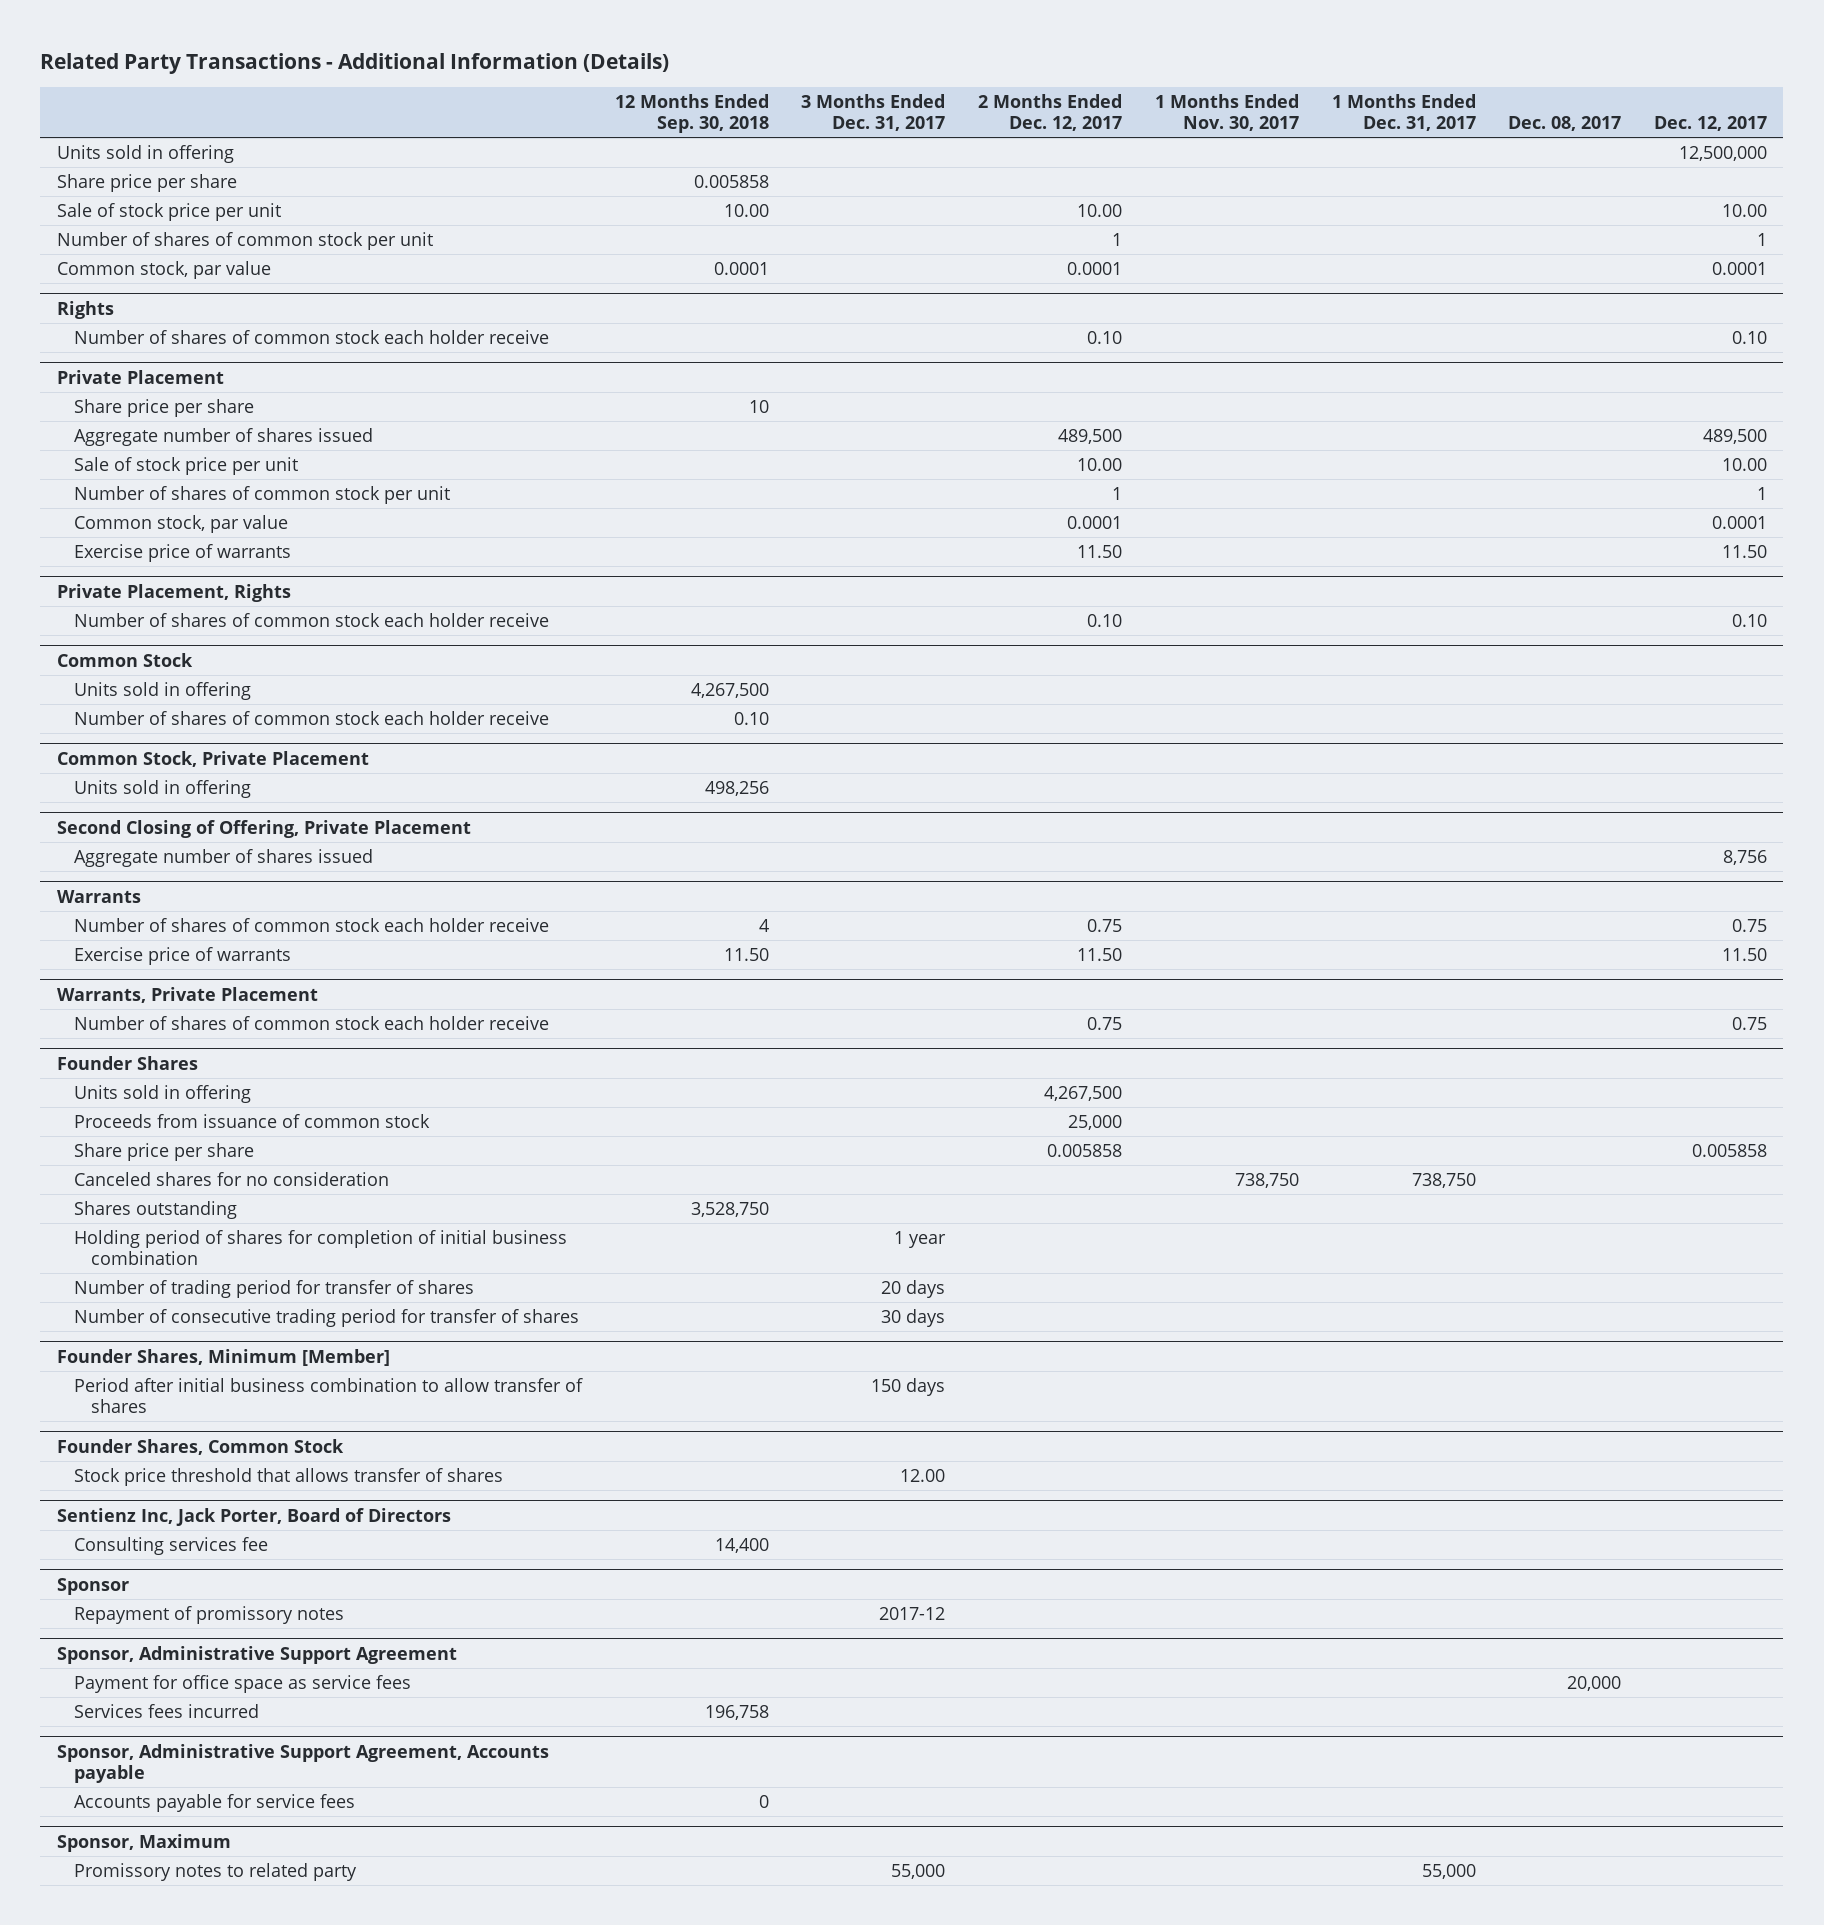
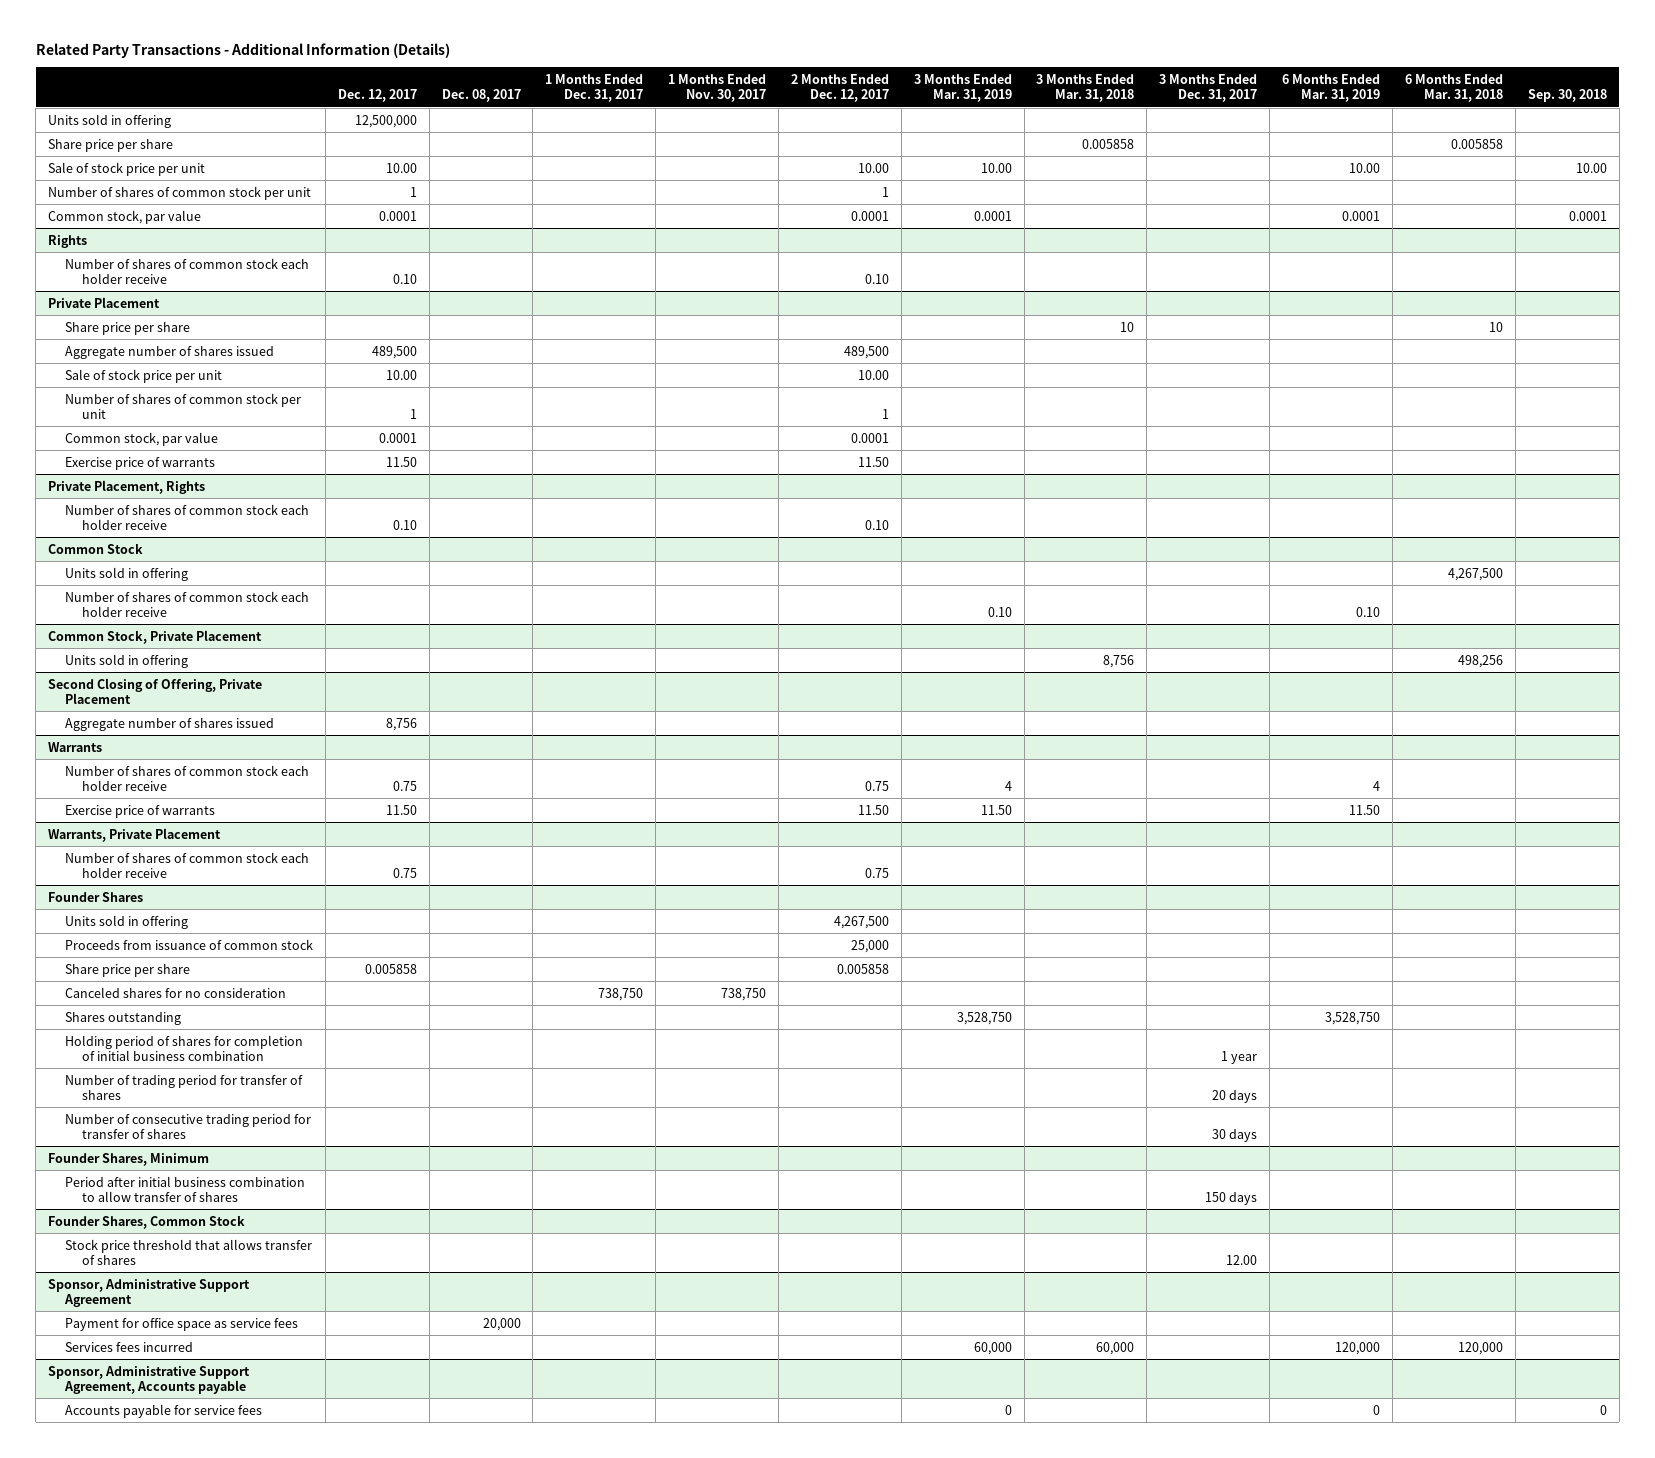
- | 12 Months Ended Sep. 30, 2018 | 3 Months Ended Dec. 31, 2017 | 2 Months Ended Dec. 12, 2017 | 1 Months Ended Nov. 30, 2017 | 1 Months Ended Dec. 31, 2017 | Dec. 08, 2017 | Dec. 12, 2017
+ | Dec. 12, 2017 | Dec. 08, 2017 | 1 Months Ended Dec. 31, 2017 | 1 Months Ended Nov. 30, 2017 | 2 Months Ended Dec. 12, 2017 | 3 Months Ended Mar. 31, 2019 | 3 Months Ended Mar. 31, 2018 | 3 Months Ended Dec. 31, 2017 | 6 Months Ended Mar. 31, 2019 | 6 Months Ended Mar. 31, 2018 | Sep. 30, 2018
- Founder Shares, Minimum [Member]
+ Founder Shares, Minimum
- Sentienz Inc, Jack Porter, Board of Directors
- Consulting services fee | 14,400 | | | | | |
- Sponsor
- Repayment of promissory notes | | 2017-12 | | | | |
- Sponsor, Maximum
- Promissory notes to related party | | 55,000 | | | 55,000 | |

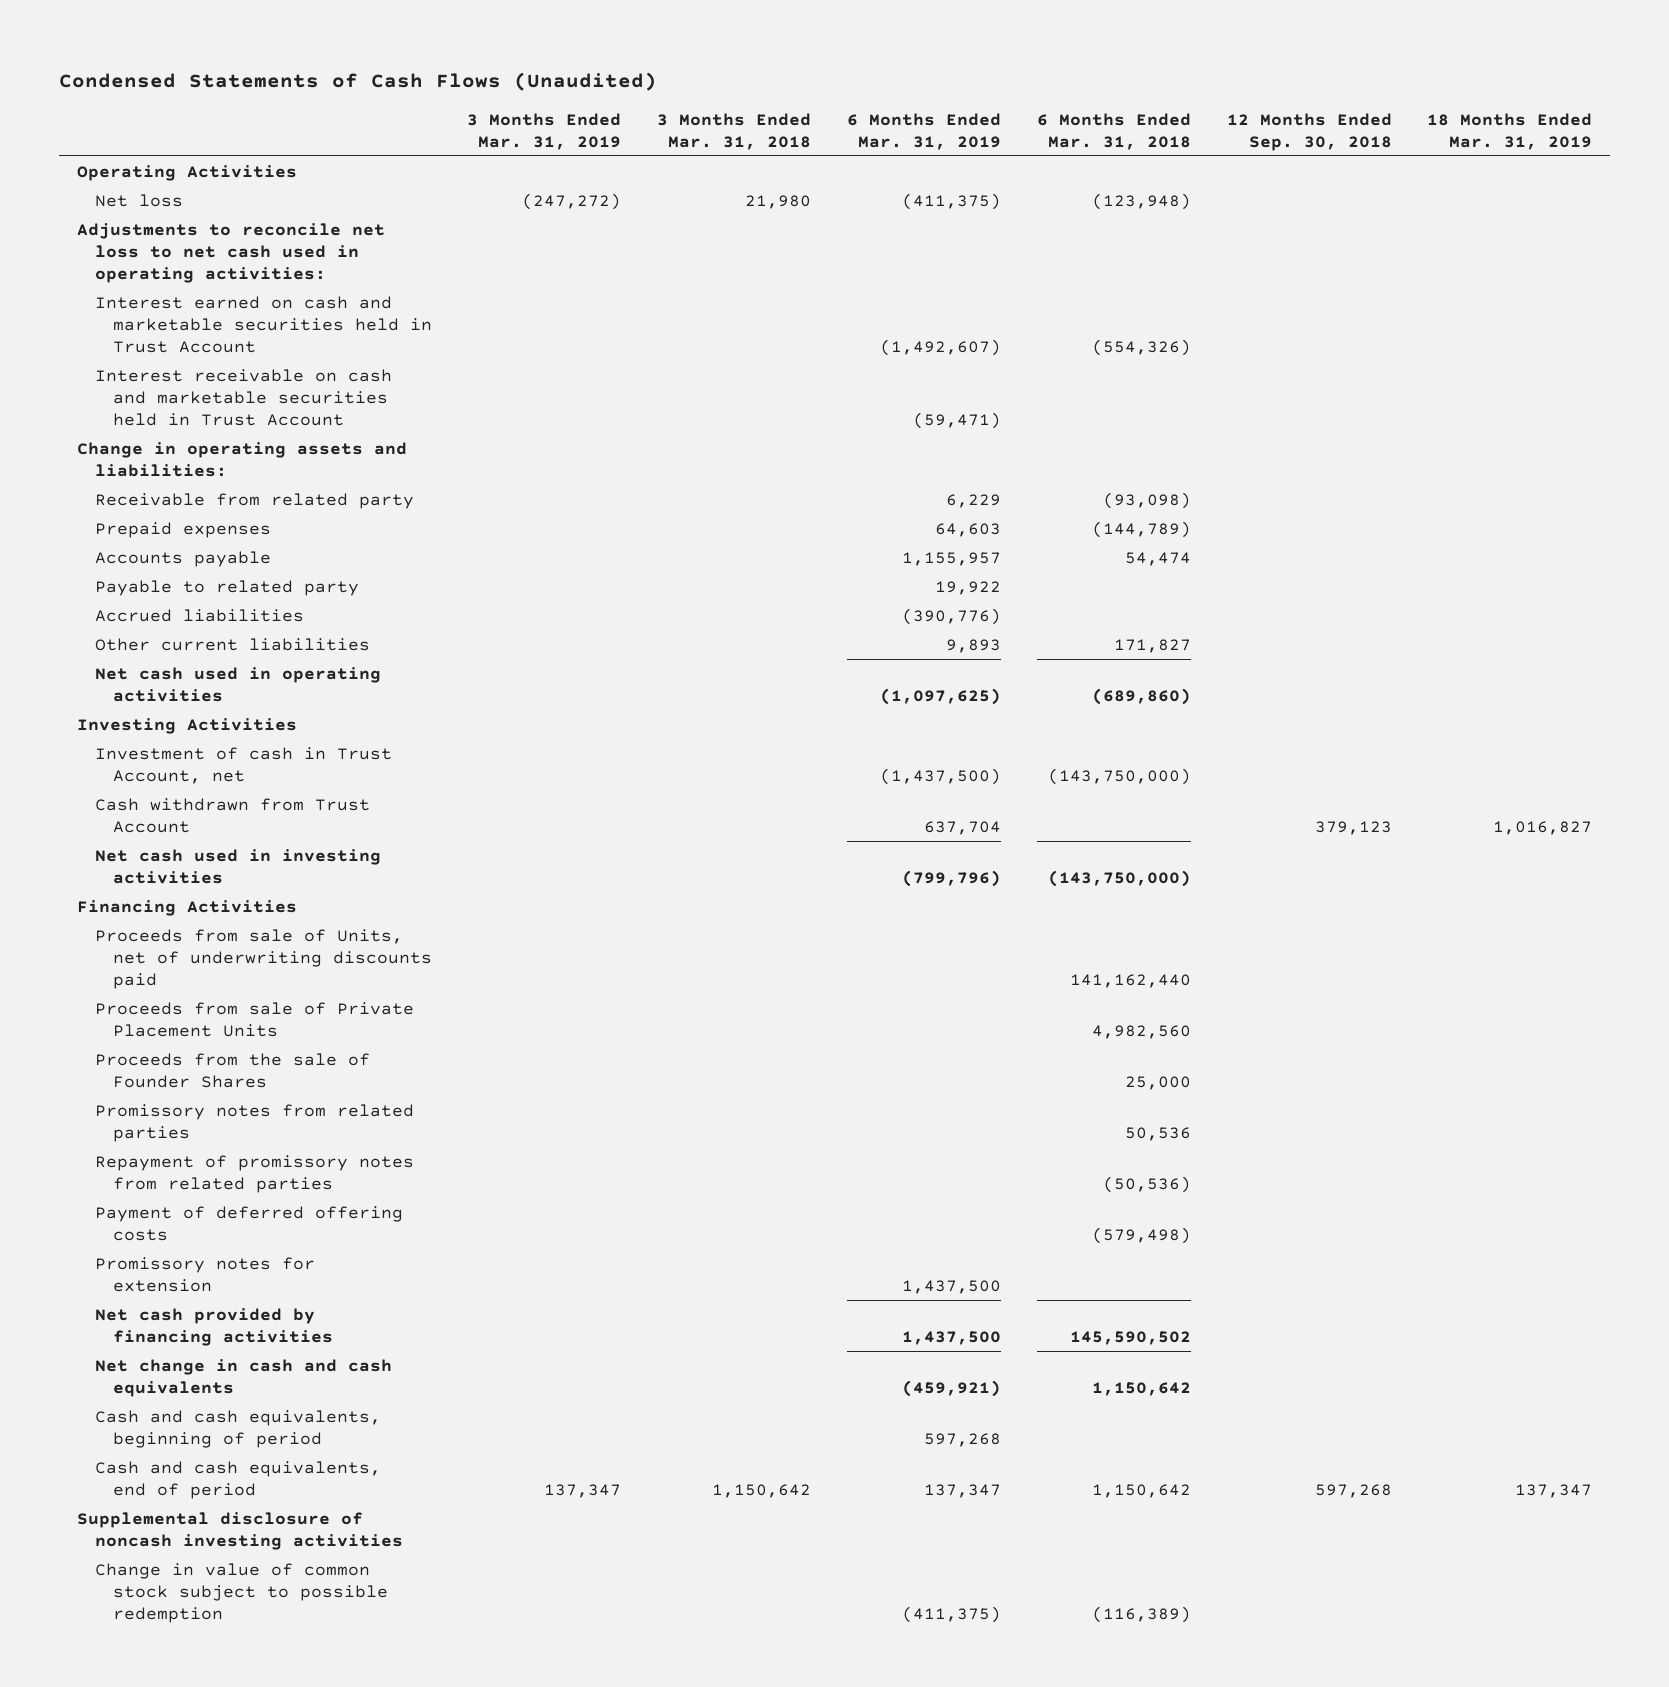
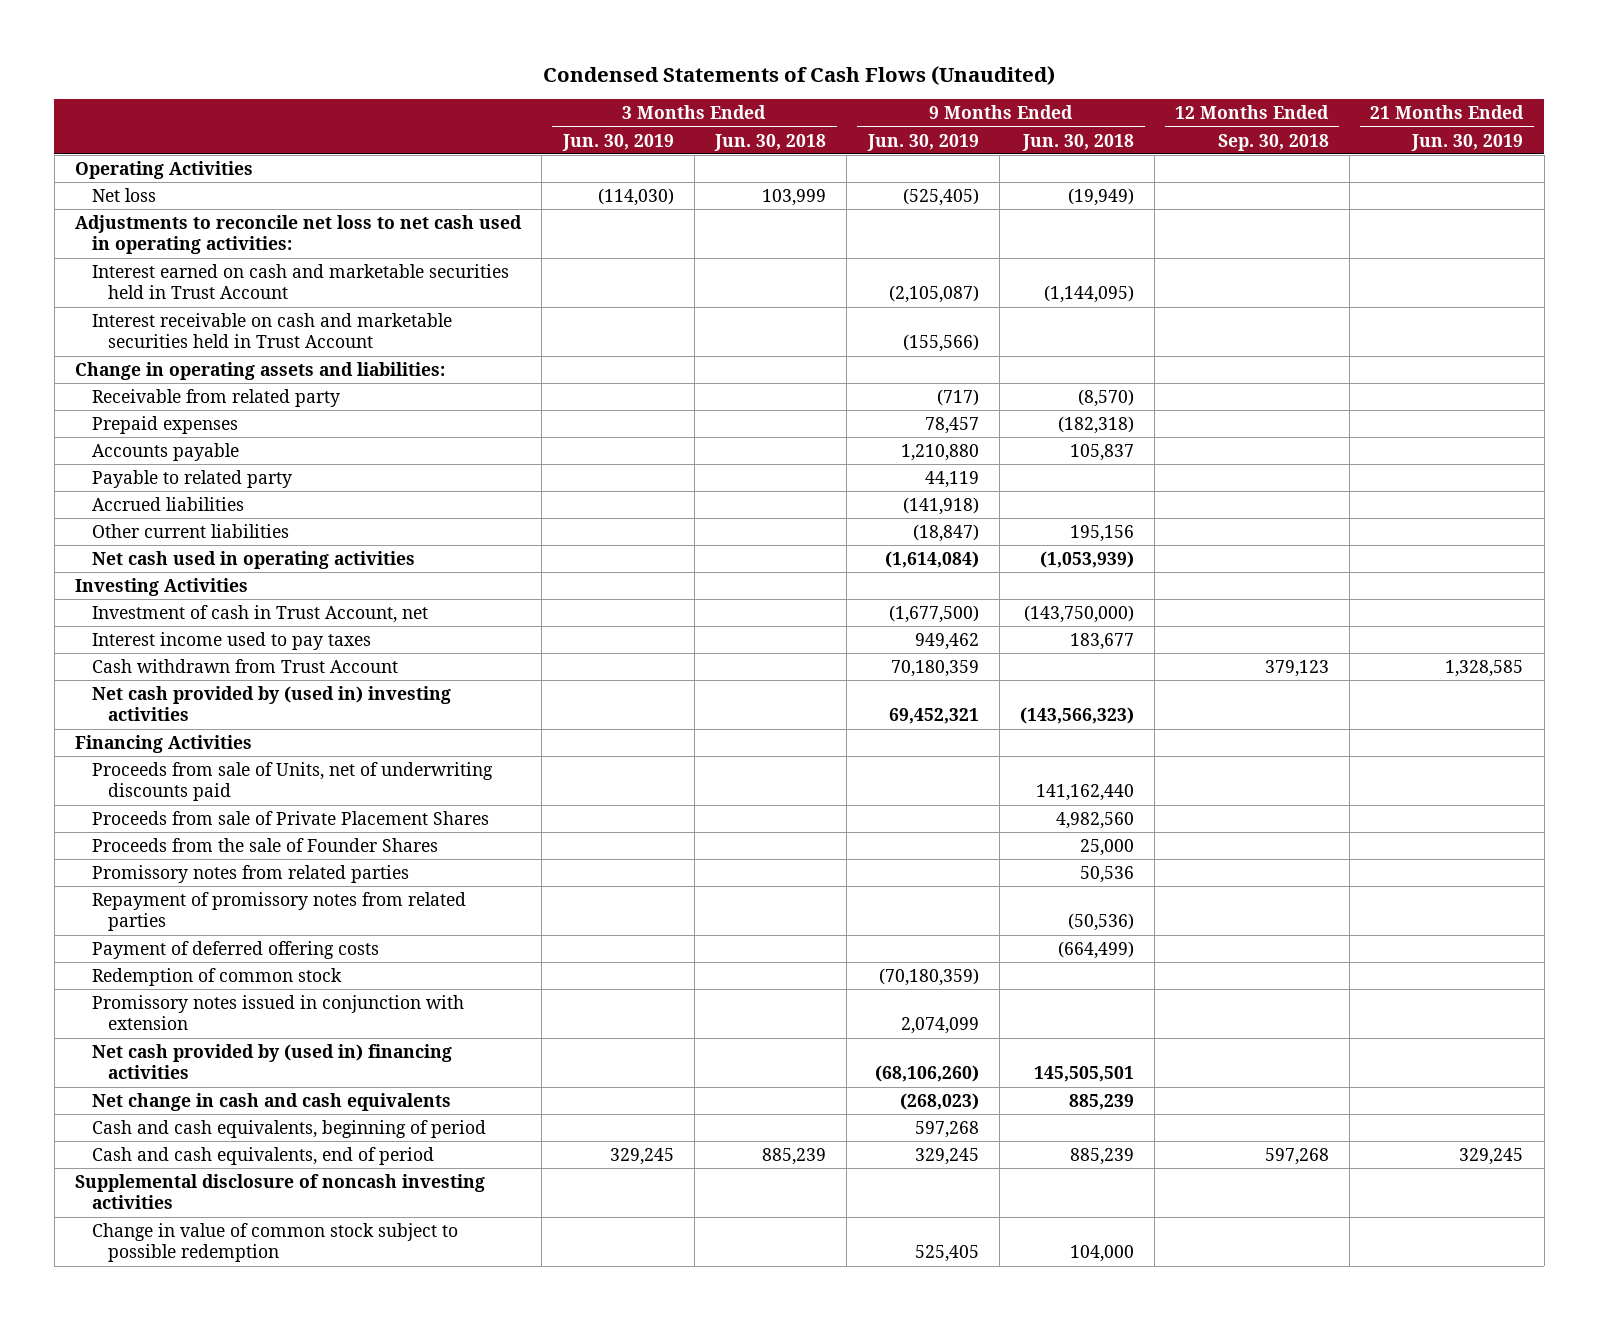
- | 3 Months Ended Mar. 31, 2019 | 3 Months Ended Mar. 31, 2018 | 6 Months Ended Mar. 31, 2019 | 6 Months Ended Mar. 31, 2018 | 12 Months Ended Sep. 30, 2018 | 18 Months Ended Mar. 31, 2019
+ | 3 Months Ended Jun. 30, 2019 | 3 Months Ended Jun. 30, 2018 | 9 Months Ended Jun. 30, 2019 | 9 Months Ended Jun. 30, 2018 | 12 Months Ended Sep. 30, 2018 | 21 Months Ended Jun. 30, 2019
+ Interest income used to pay taxes | | | 949,462 | 183,677 | |
- Net cash used in investing activities | | | (799,796) | (143,750,000) | |
+ Net cash provided by (used in) investing activities | | | 69,452,321 | (143,566,323) | |
- Proceeds from sale of Private Placement Units | | | | 4,982,560 | |
+ Proceeds from sale of Private Placement Shares | | | | 4,982,560 | |
- Promissory notes for extension | | | 1,437,500 | | |
- Net cash provided by financing activities | | | 1,437,500 | 145,590,502 | |
+ Redemption of common stock | | | (70,180,359) | | |
+ Promissory notes issued in conjunction with extension | | | 2,074,099 | | |
+ Net cash provided by (used in) financing activities | | | (68,106,260) | 145,505,501 | |

